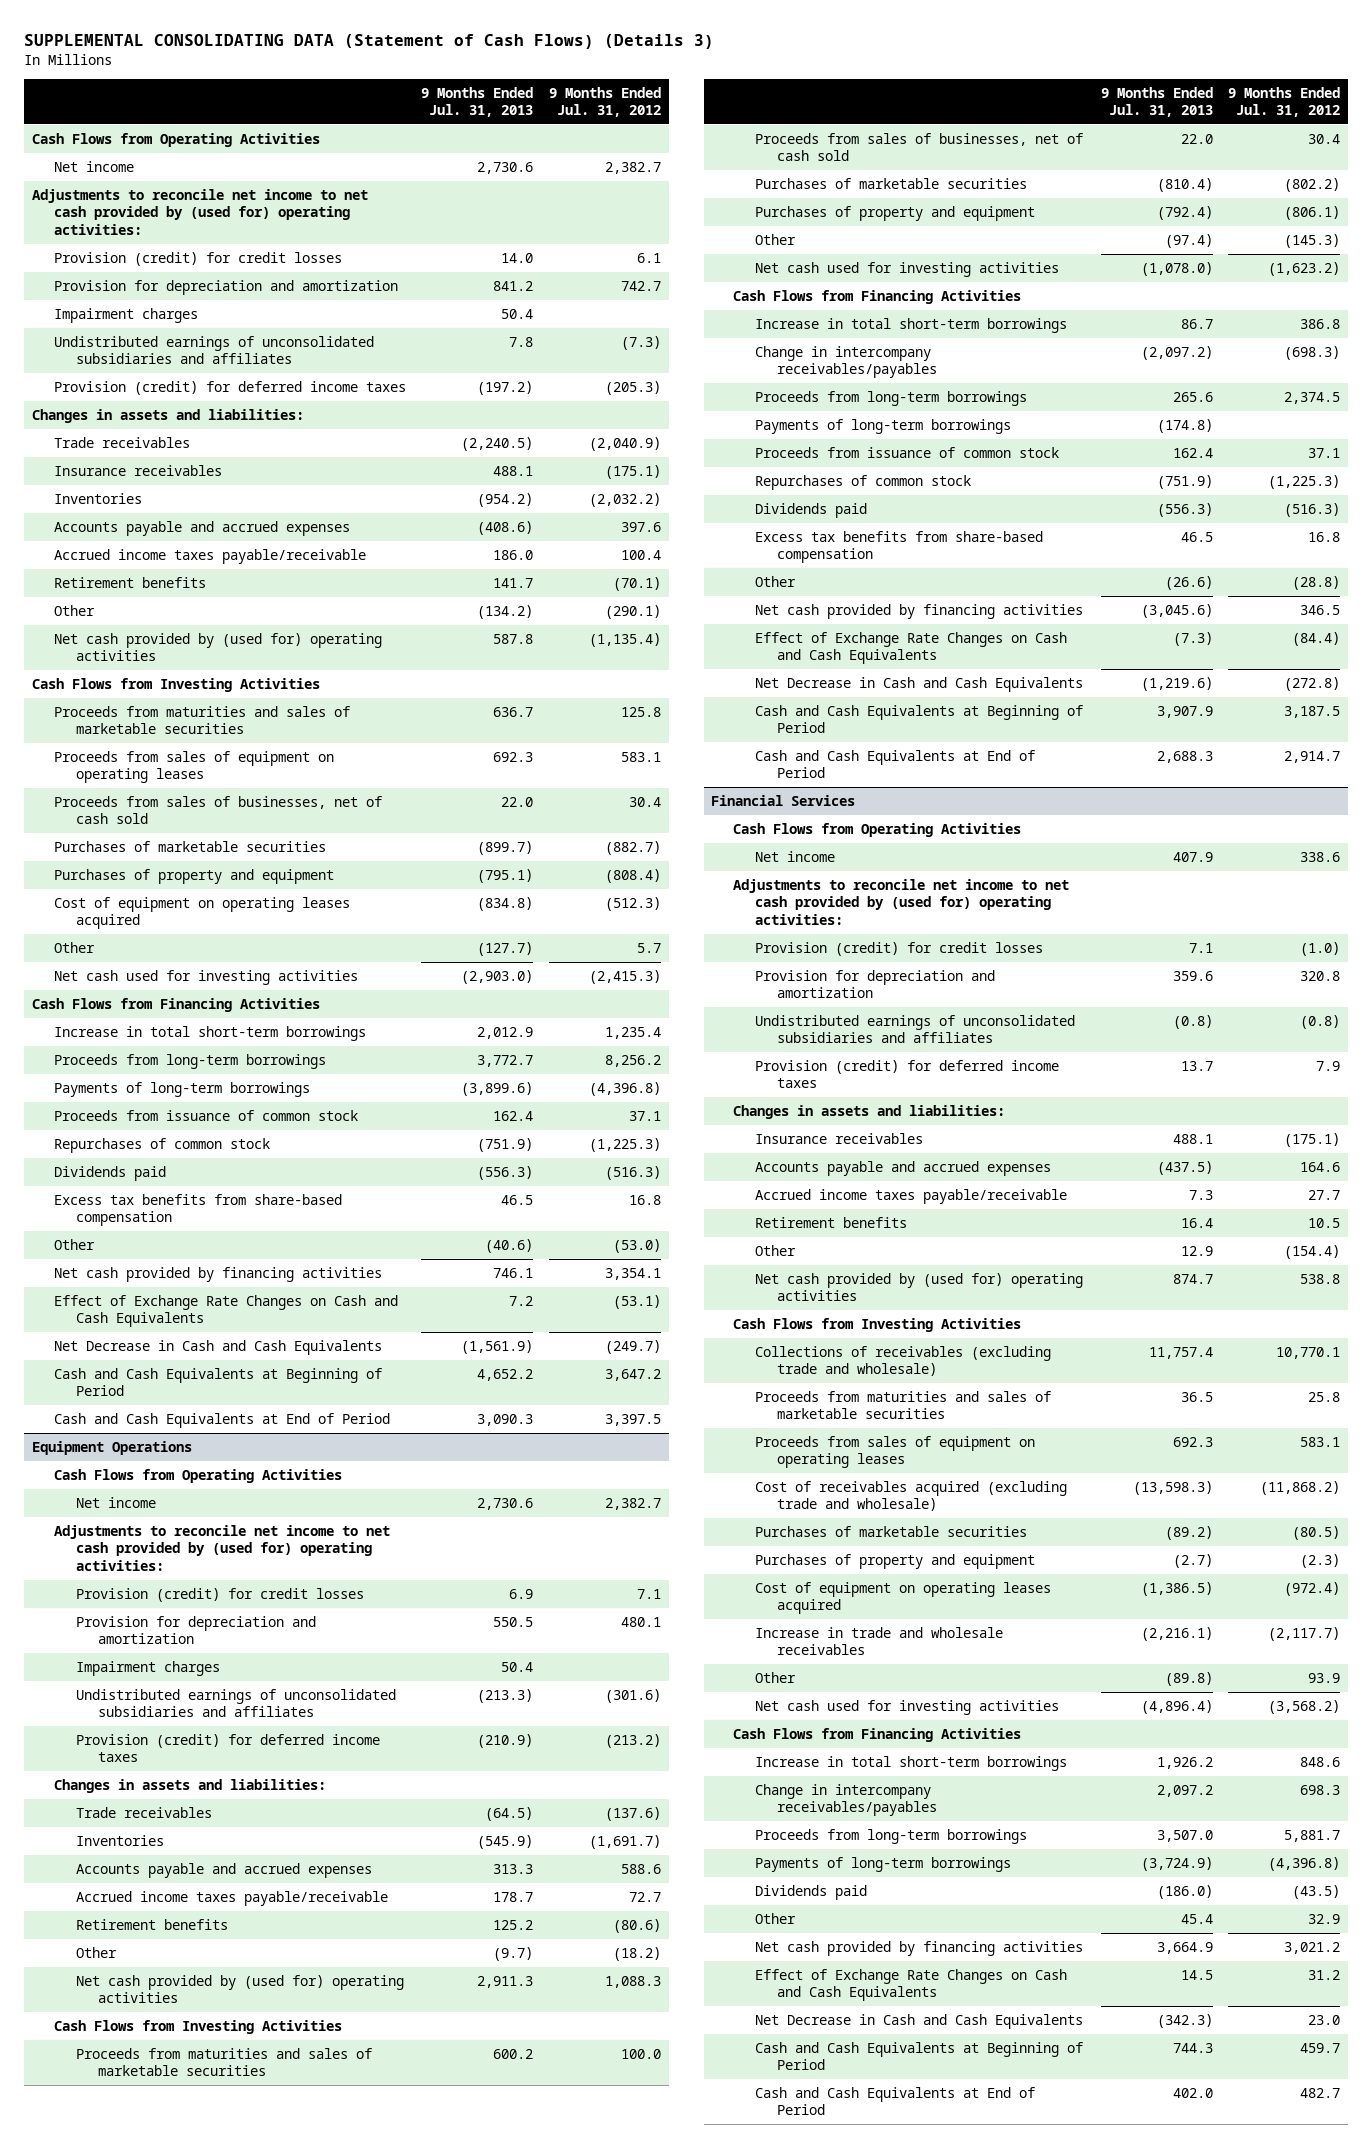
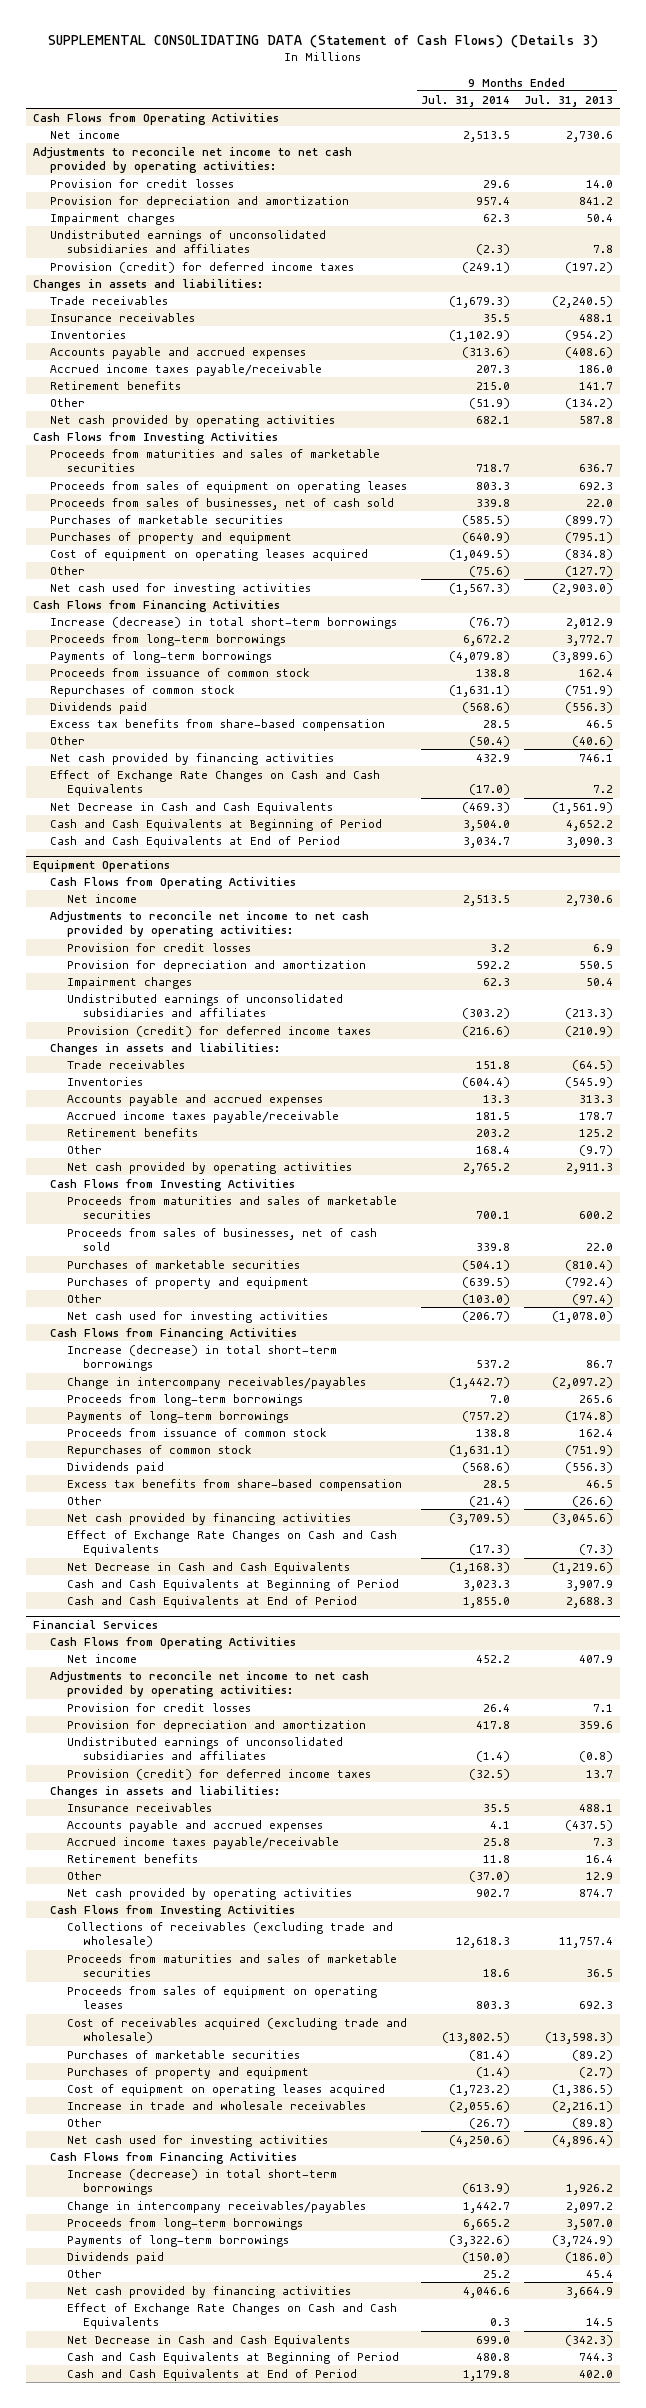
- | 9 Months Ended Jul. 31, 2013 | 9 Months Ended Jul. 31, 2012
+ | 9 Months Ended Jul. 31, 2014 | 9 Months Ended Jul. 31, 2013
- Adjustments to reconcile net income to net cash provided by (used for) operating activities:
- Provision (credit) for credit losses | 14.0 | 6.1
+ Adjustments to reconcile net income to net cash provided by operating activities:
+ Provision for credit losses | 29.6 | 14.0
- Net cash provided by (used for) operating activities | 587.8 | (1,135.4)
+ Net cash provided by operating activities | 682.1 | 587.8
- Increase in total short-term borrowings | 2,012.9 | 1,235.4
+ Increase (decrease) in total short-term borrowings | (76.7) | 2,012.9
@ Equipment Operations
- Adjustments to reconcile net income to net cash provided by (used for) operating activities:
- Provision (credit) for credit losses | 6.9 | 7.1
+ Adjustments to reconcile net income to net cash provided by operating activities:
+ Provision for credit losses | 3.2 | 6.9
- Net cash provided by (used for) operating activities | 2,911.3 | 1,088.3
+ Net cash provided by operating activities | 2,765.2 | 2,911.3
- Increase in total short-term borrowings | 86.7 | 386.8
+ Increase (decrease) in total short-term borrowings | 537.2 | 86.7
@ Financial Services
- Adjustments to reconcile net income to net cash provided by (used for) operating activities:
- Provision (credit) for credit losses | 7.1 | (1.0)
+ Adjustments to reconcile net income to net cash provided by operating activities:
+ Provision for credit losses | 26.4 | 7.1
- Net cash provided by (used for) operating activities | 874.7 | 538.8
+ Net cash provided by operating activities | 902.7 | 874.7
- Increase in total short-term borrowings | 1,926.2 | 848.6
+ Increase (decrease) in total short-term borrowings | (613.9) | 1,926.2

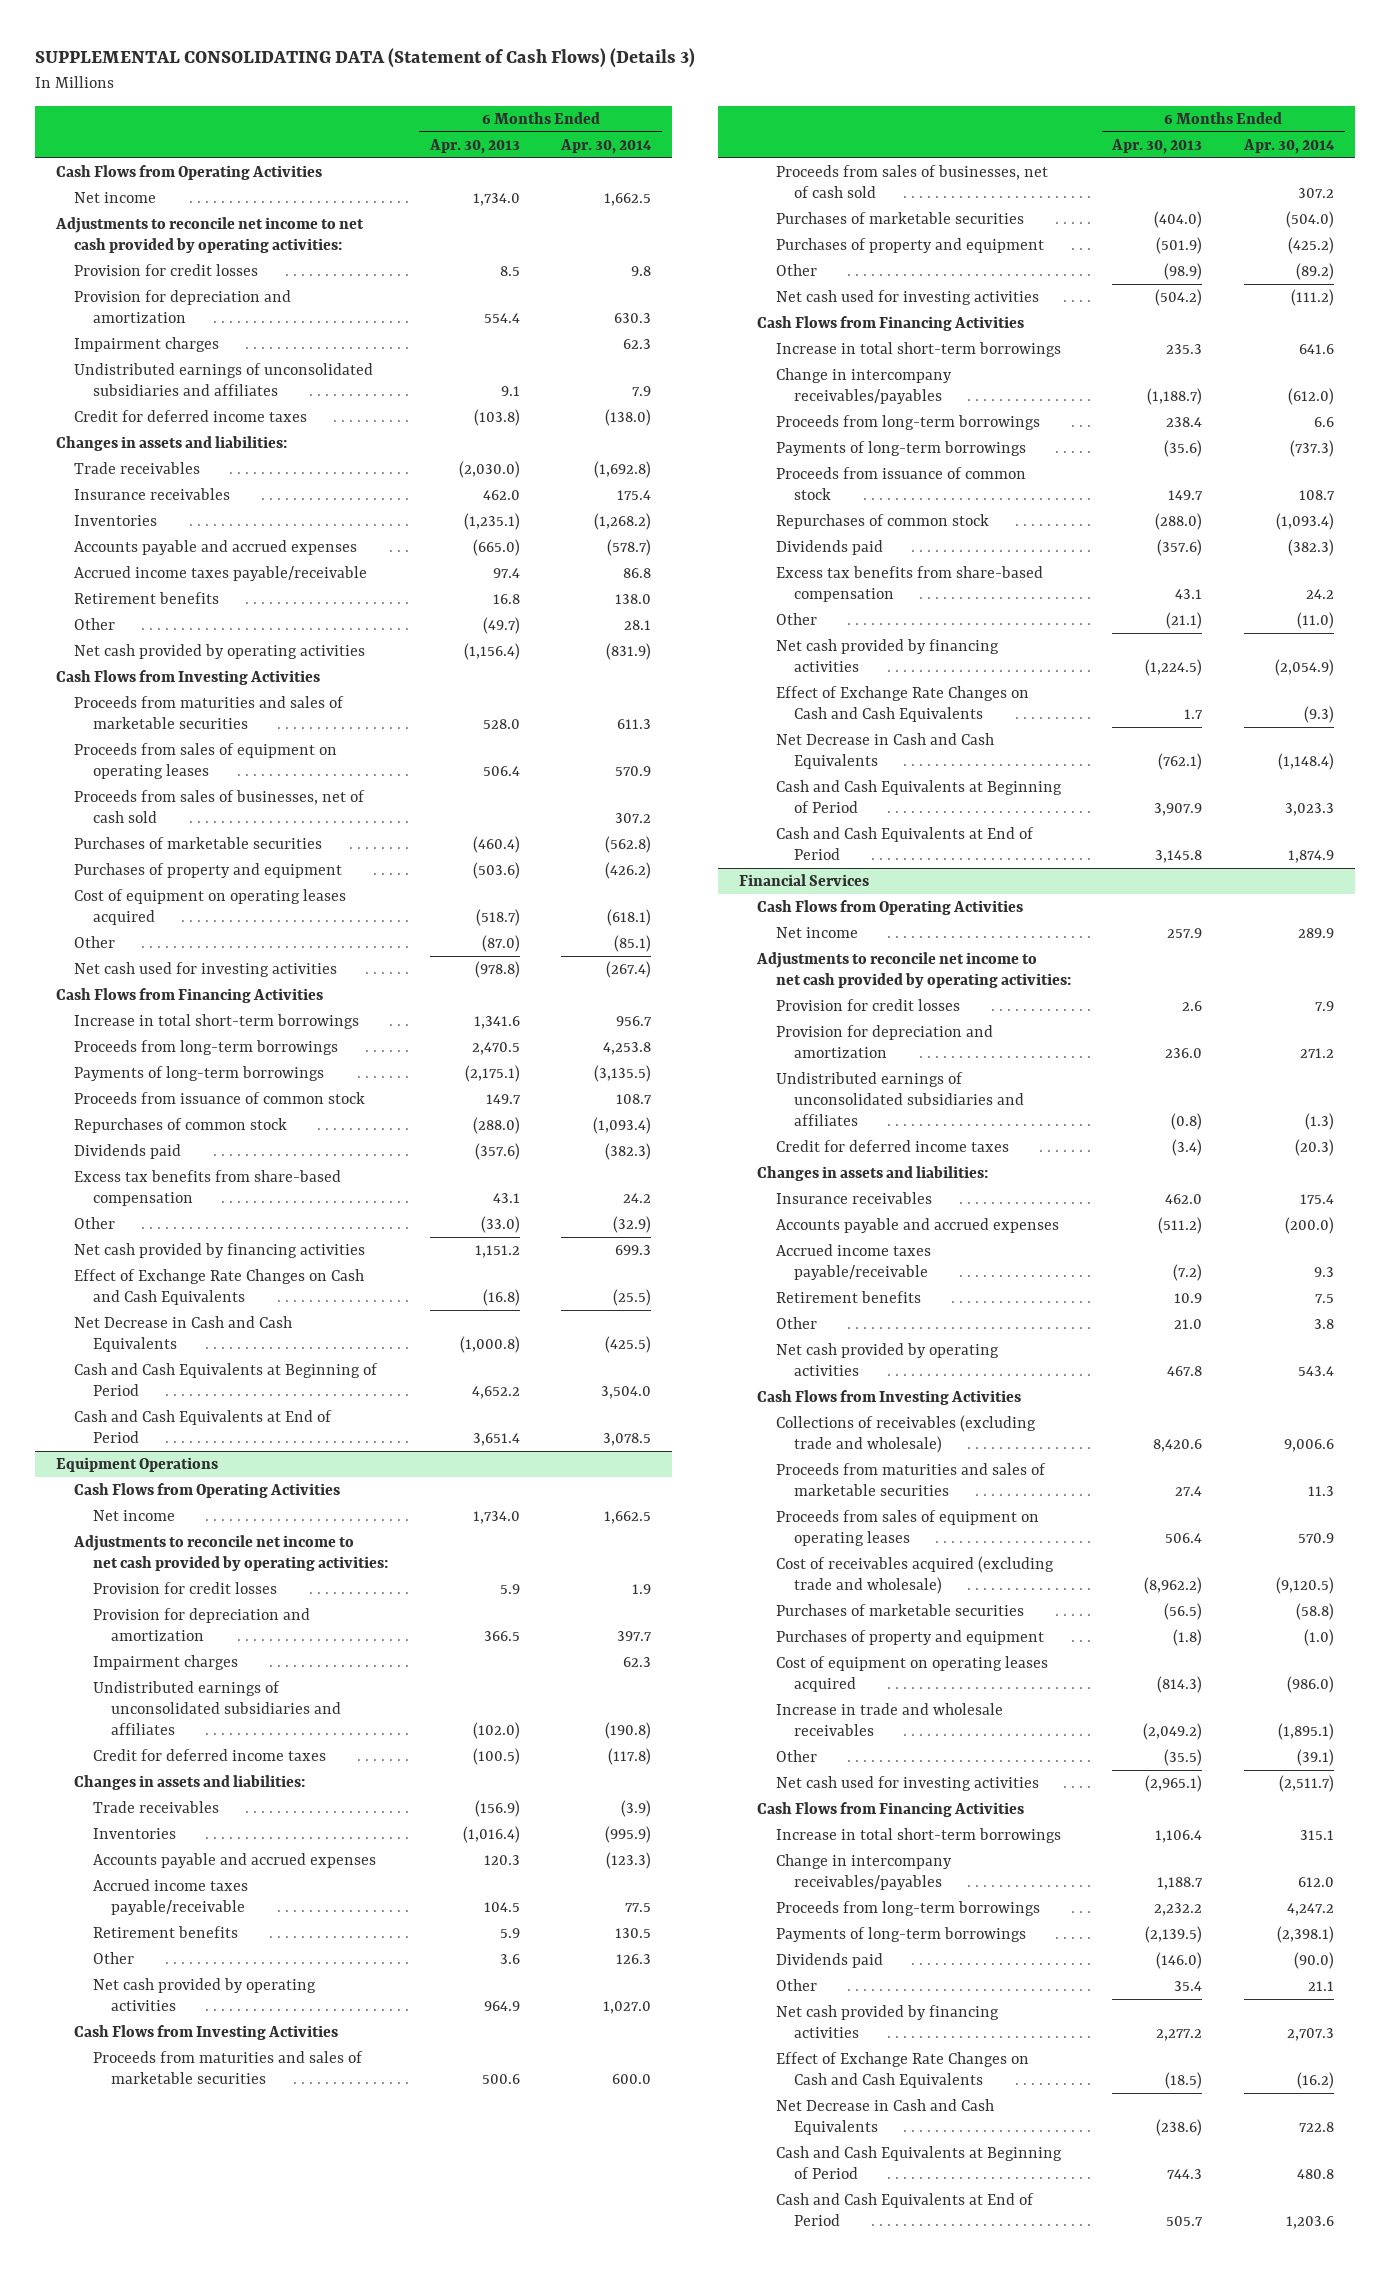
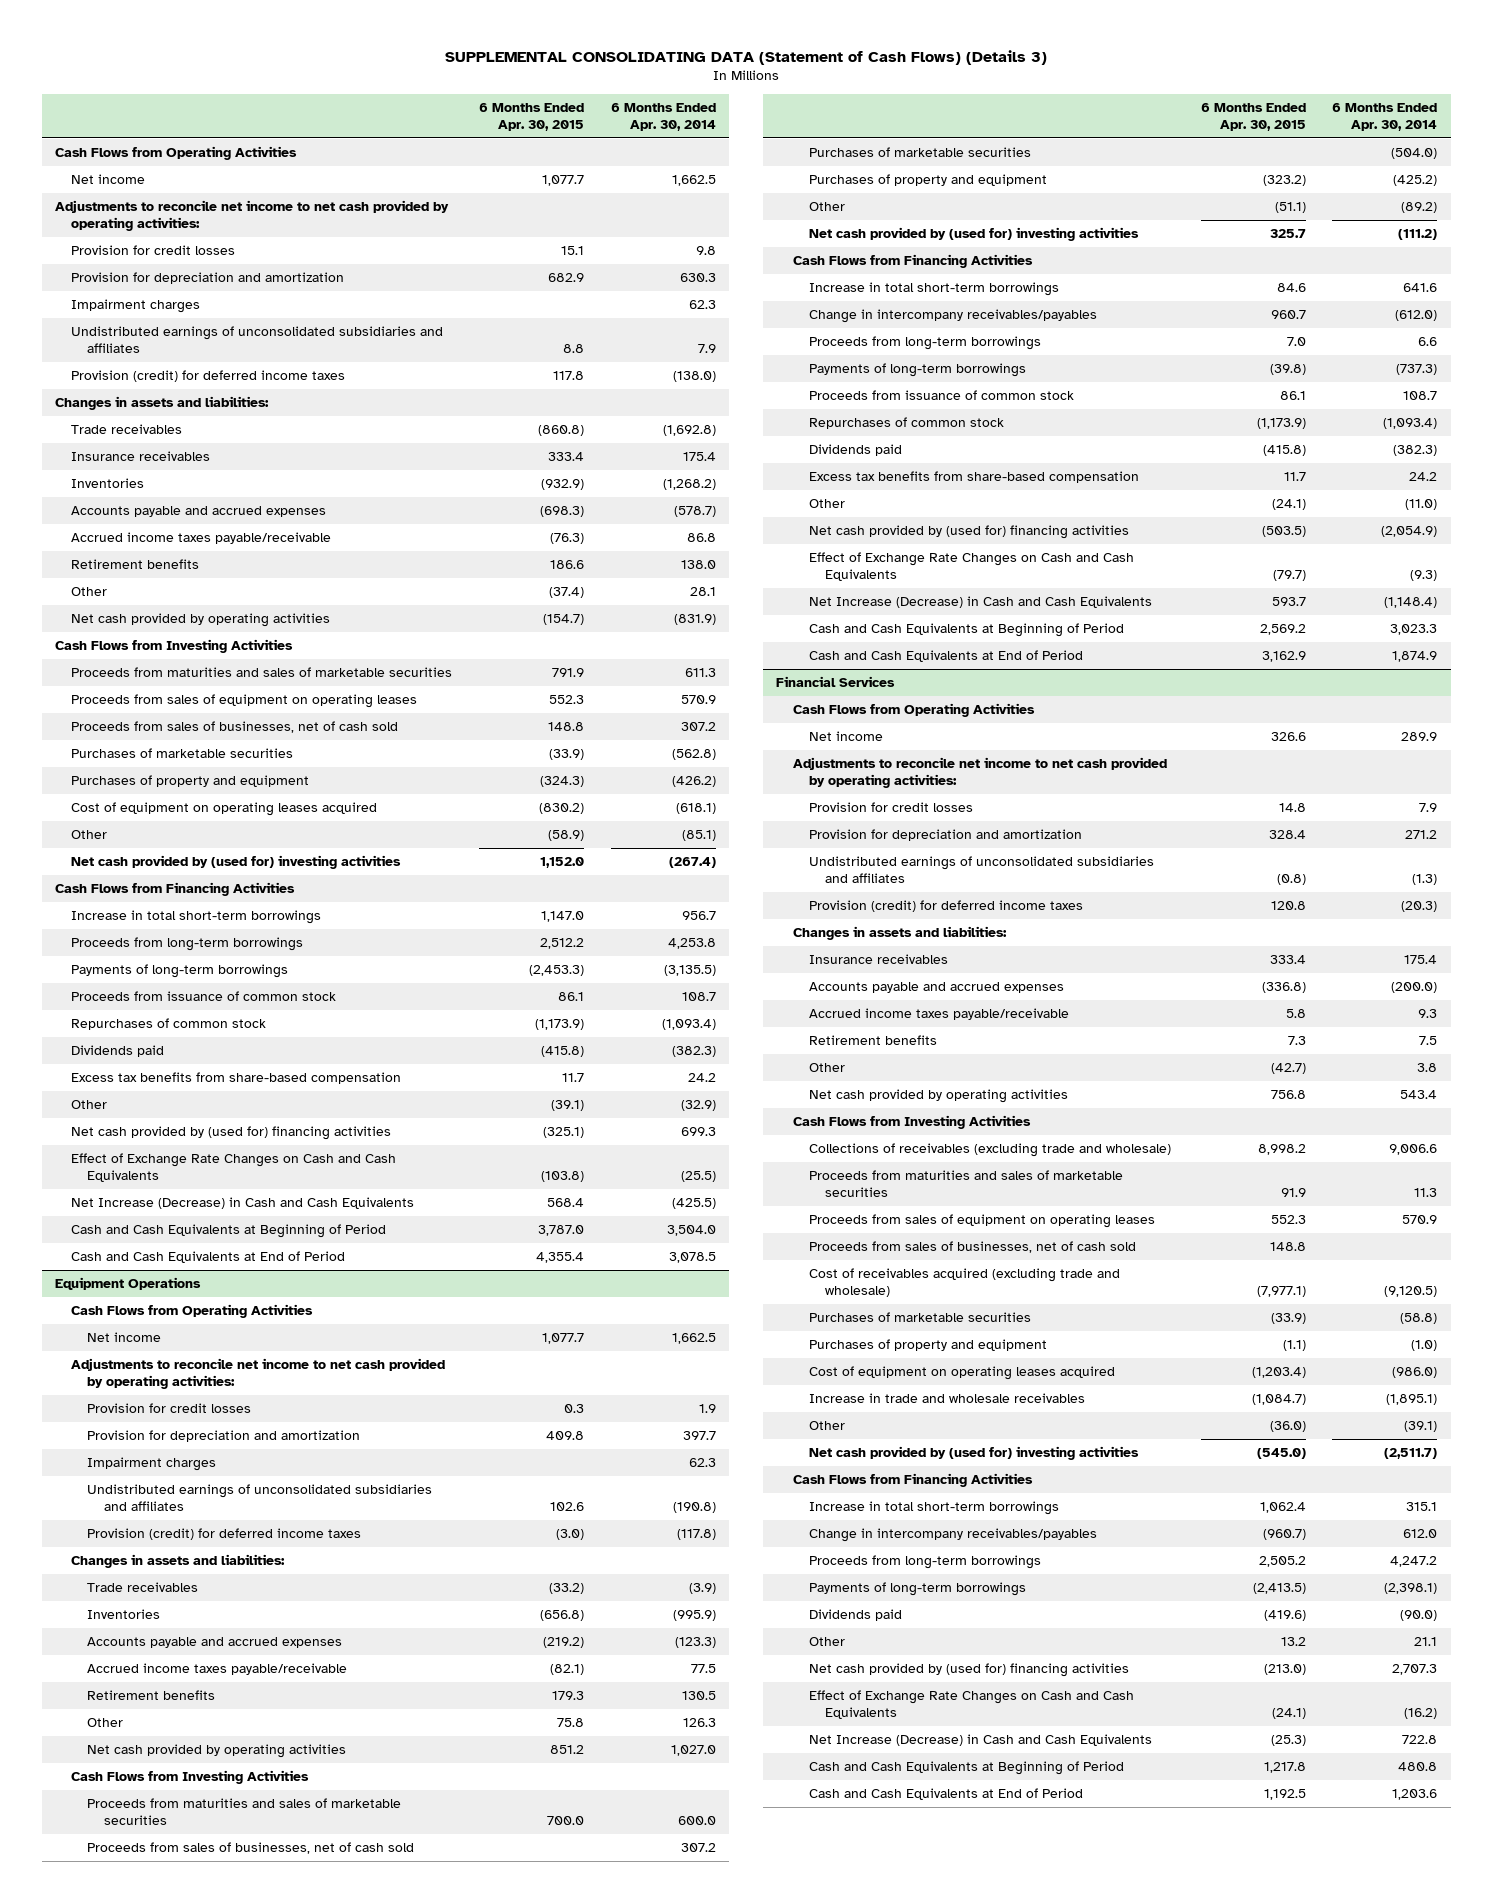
- | 6 Months Ended Apr. 30, 2013 | 6 Months Ended Apr. 30, 2014
+ | 6 Months Ended Apr. 30, 2015 | 6 Months Ended Apr. 30, 2014
- Credit for deferred income taxes | (103.8) | (138.0)
+ Provision (credit) for deferred income taxes | 117.8 | (138.0)
- Net cash used for investing activities | (978.8) | (267.4)
+ Net cash provided by (used for) investing activities | 1,152.0 | (267.4)
- Net cash provided by financing activities | 1,151.2 | 699.3
+ Net cash provided by (used for) financing activities | (325.1) | 699.3
- Net Decrease in Cash and Cash Equivalents | (1,000.8) | (425.5)
+ Net Increase (Decrease) in Cash and Cash Equivalents | 568.4 | (425.5)
@ Equipment Operations
- Credit for deferred income taxes | (100.5) | (117.8)
+ Provision (credit) for deferred income taxes | (3.0) | (117.8)
- Net cash used for investing activities | (504.2) | (111.2)
+ Net cash provided by (used for) investing activities | 325.7 | (111.2)
- Net cash provided by financing activities | (1,224.5) | (2,054.9)
+ Net cash provided by (used for) financing activities | (503.5) | (2,054.9)
- Net Decrease in Cash and Cash Equivalents | (762.1) | (1,148.4)
+ Net Increase (Decrease) in Cash and Cash Equivalents | 593.7 | (1,148.4)
@ Financial Services
- Credit for deferred income taxes | (3.4) | (20.3)
+ Provision (credit) for deferred income taxes | 120.8 | (20.3)
+ Proceeds from sales of businesses, net of cash sold | 148.8 |
- Net cash used for investing activities | (2,965.1) | (2,511.7)
+ Net cash provided by (used for) investing activities | (545.0) | (2,511.7)
- Net cash provided by financing activities | 2,277.2 | 2,707.3
+ Net cash provided by (used for) financing activities | (213.0) | 2,707.3
- Net Decrease in Cash and Cash Equivalents | (238.6) | 722.8
+ Net Increase (Decrease) in Cash and Cash Equivalents | (25.3) | 722.8

